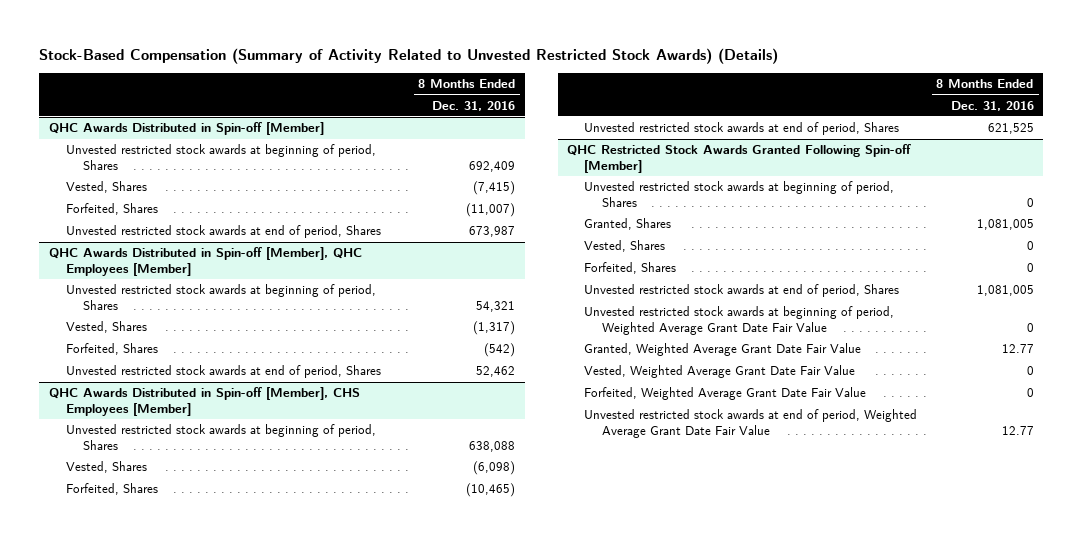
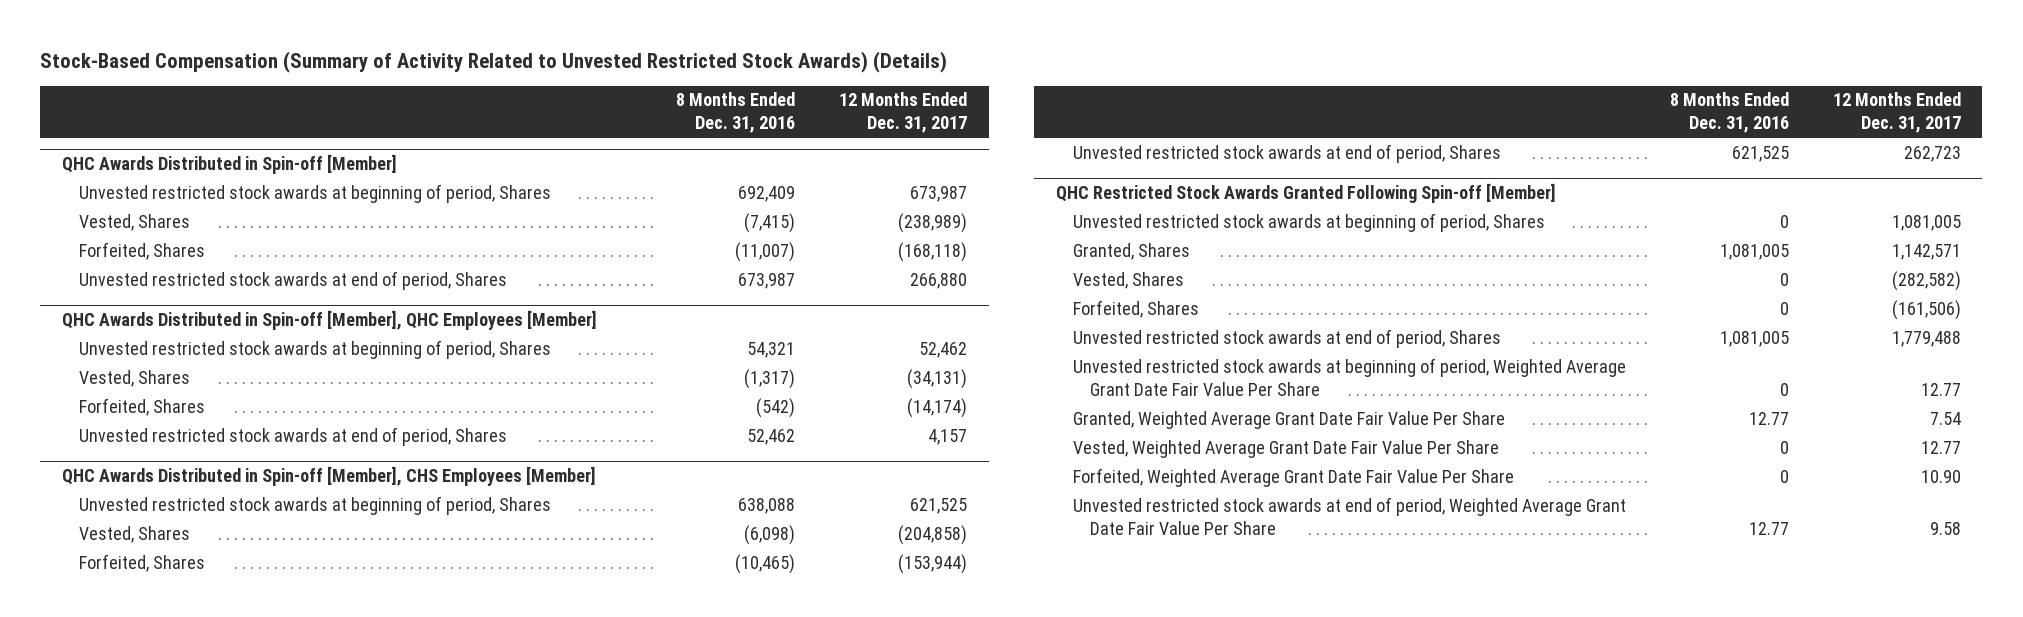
- | 8 Months Ended Dec. 31, 2016
+ | 8 Months Ended Dec. 31, 2016 | 12 Months Ended Dec. 31, 2017
@ QHC Restricted Stock Awards Granted Following Spin-off [Member]
- Unvested restricted stock awards at beginning of period, Weighted Average Grant Date Fair Value | 0
- Granted, Weighted Average Grant Date Fair Value | 12.77
- Vested, Weighted Average Grant Date Fair Value | 0
- Forfeited, Weighted Average Grant Date Fair Value | 0
- Unvested restricted stock awards at end of period, Weighted Average Grant Date Fair Value | 12.77
+ Unvested restricted stock awards at beginning of period, Weighted Average Grant Date Fair Value Per Share | 0 | 12.77
+ Granted, Weighted Average Grant Date Fair Value Per Share | 12.77 | 7.54
+ Vested, Weighted Average Grant Date Fair Value Per Share | 0 | 12.77
+ Forfeited, Weighted Average Grant Date Fair Value Per Share | 0 | 10.90
+ Unvested restricted stock awards at end of period, Weighted Average Grant Date Fair Value Per Share | 12.77 | 9.58

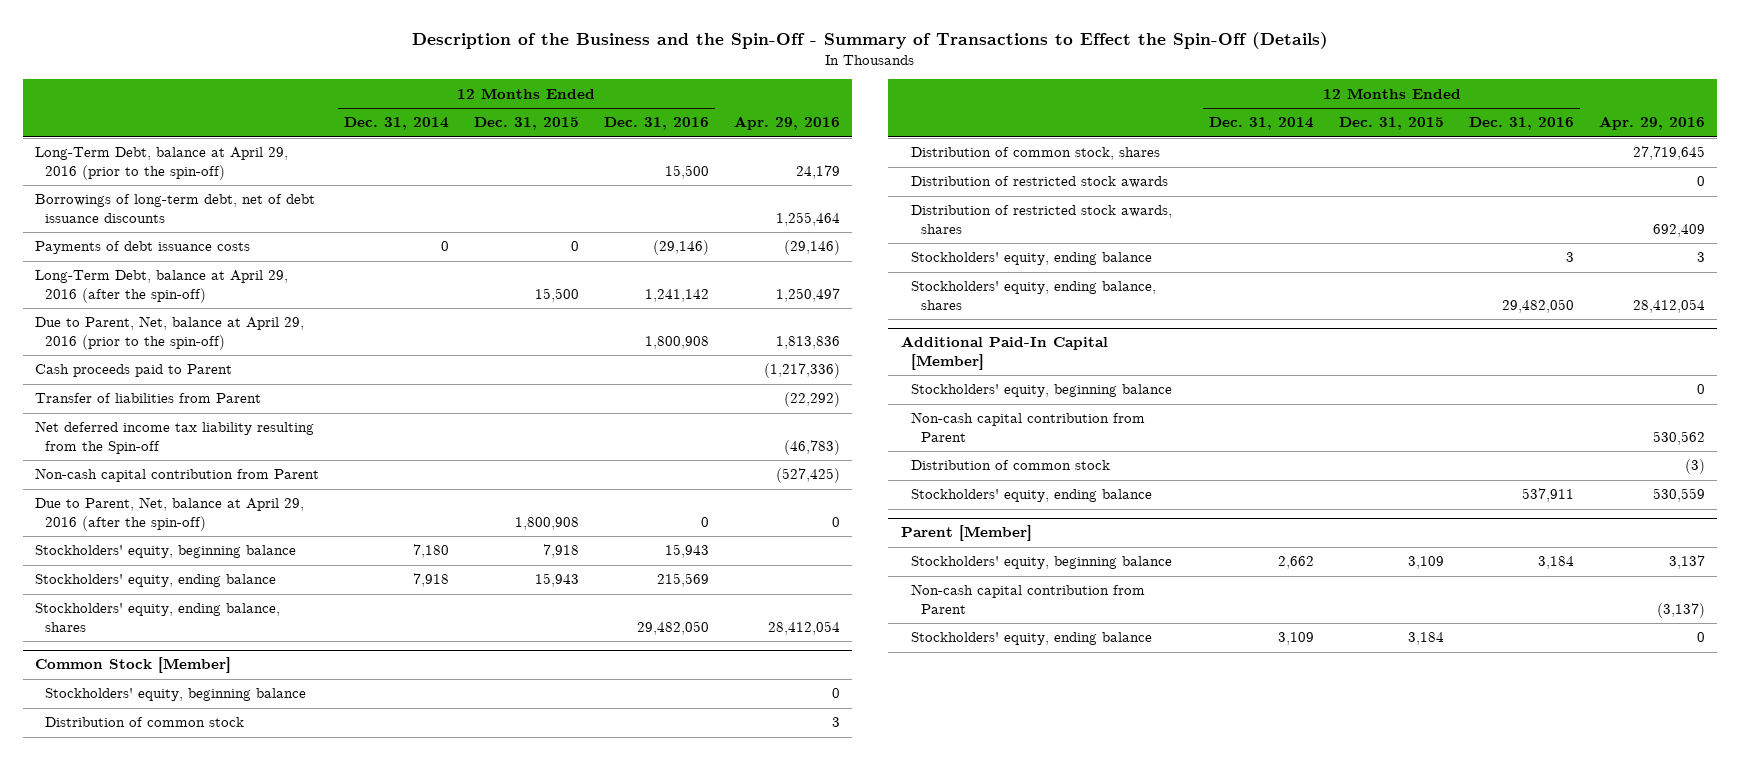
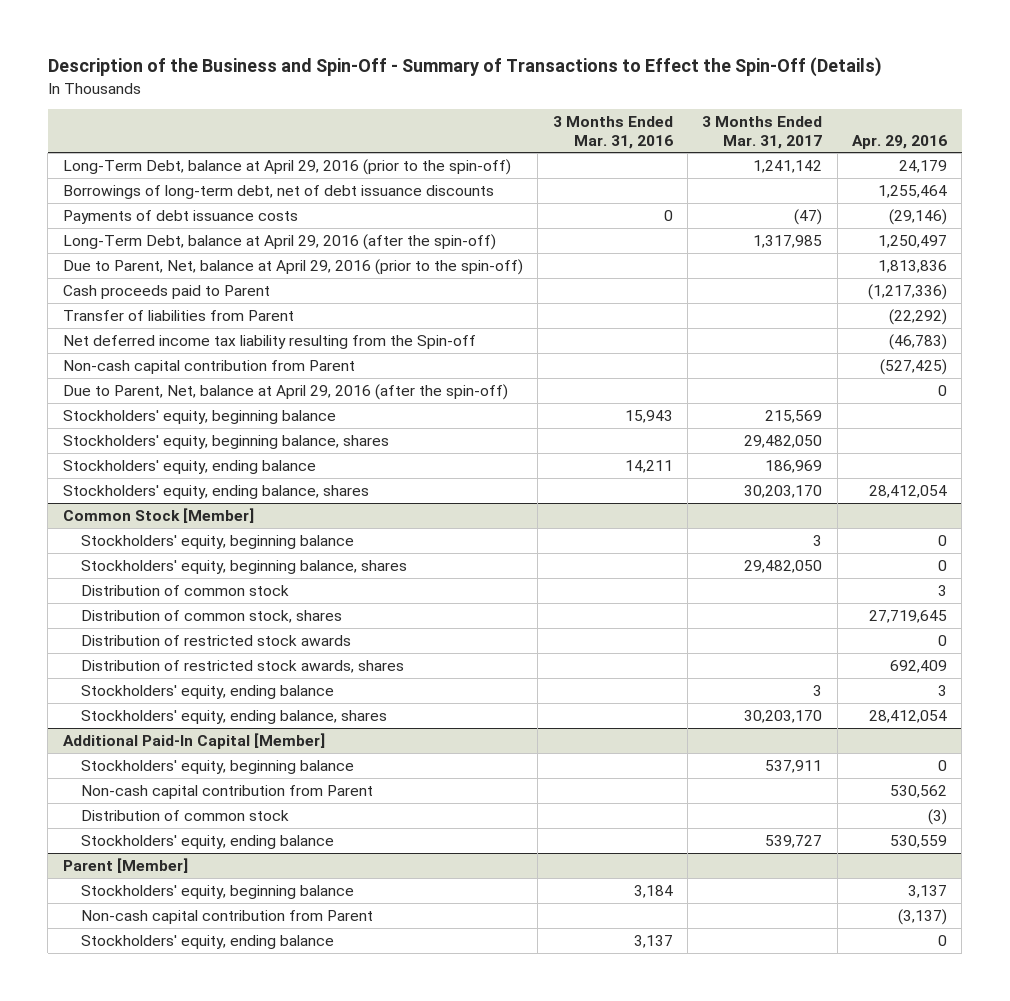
- Description of the Business and the Spin-Off - Summary of Transactions to Effect the Spin-Off (Details)
+ Description of the Business and Spin-Off - Summary of Transactions to Effect the Spin-Off (Details)
- | 12 Months Ended Dec. 31, 2014 | 12 Months Ended Dec. 31, 2015 | 12 Months Ended Dec. 31, 2016 | Apr. 29, 2016
+ | 3 Months Ended Mar. 31, 2016 | 3 Months Ended Mar. 31, 2017 | Apr. 29, 2016
+ Stockholders' equity, beginning balance, shares | | 29,482,050 |
@ Common Stock [Member]
+ Stockholders' equity, beginning balance, shares | | 29,482,050 | 0

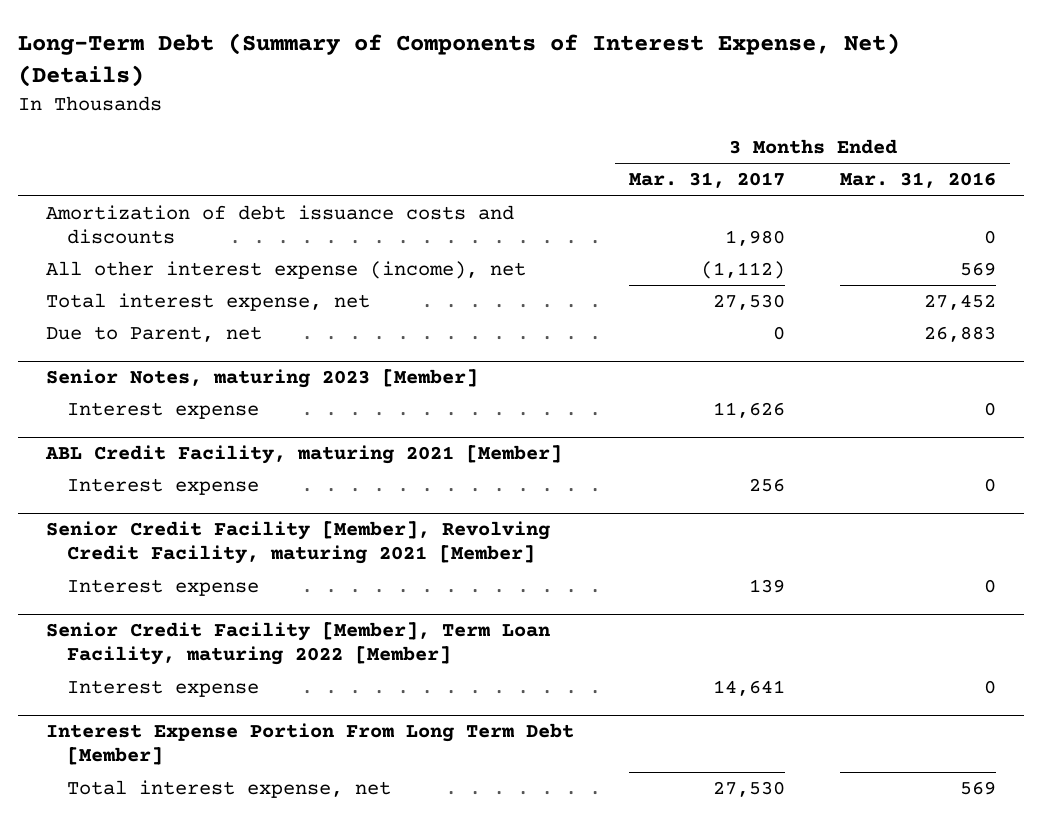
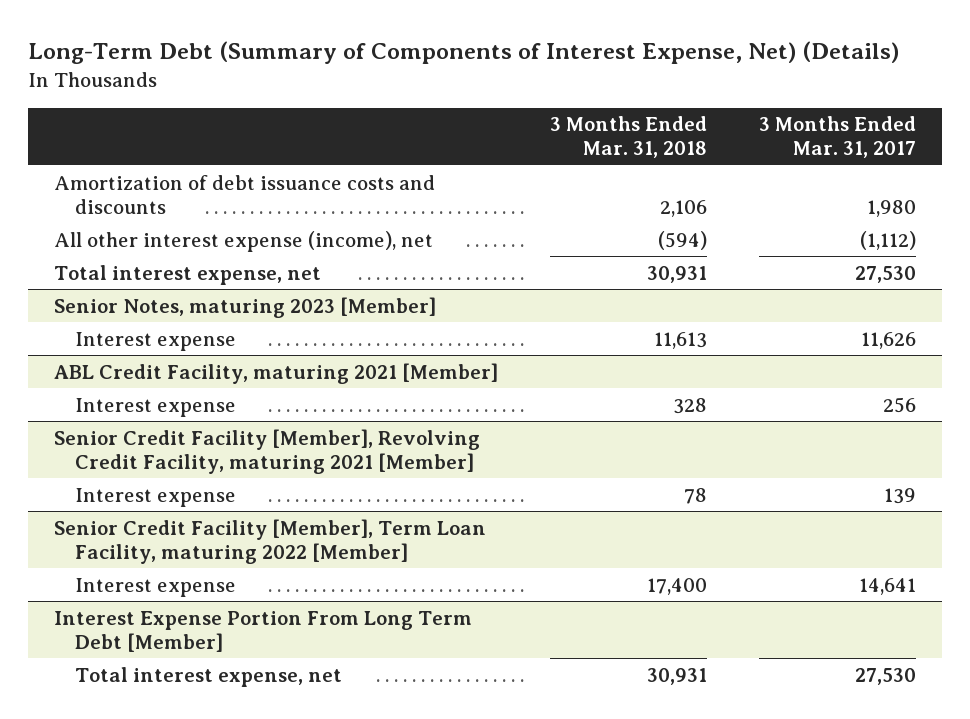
- | 3 Months Ended Mar. 31, 2017 | 3 Months Ended Mar. 31, 2016
+ | 3 Months Ended Mar. 31, 2018 | 3 Months Ended Mar. 31, 2017
- Due to Parent, net | 0 | 26,883

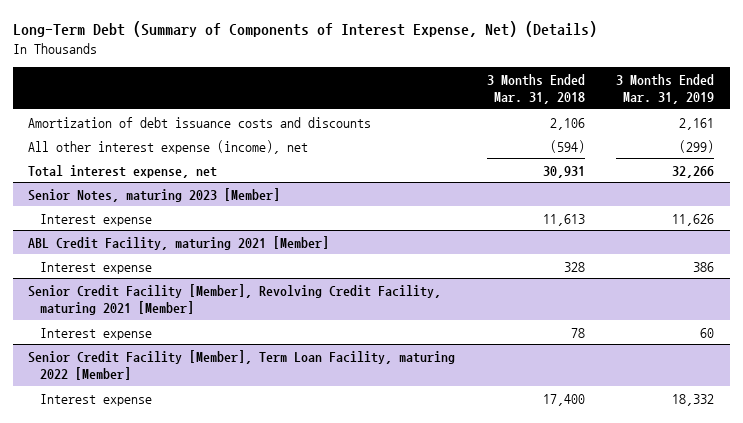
- | 3 Months Ended Mar. 31, 2018 | 3 Months Ended Mar. 31, 2017
+ | 3 Months Ended Mar. 31, 2018 | 3 Months Ended Mar. 31, 2019
- Interest Expense Portion From Long Term Debt [Member]
- Total interest expense, net | 30,931 | 27,530

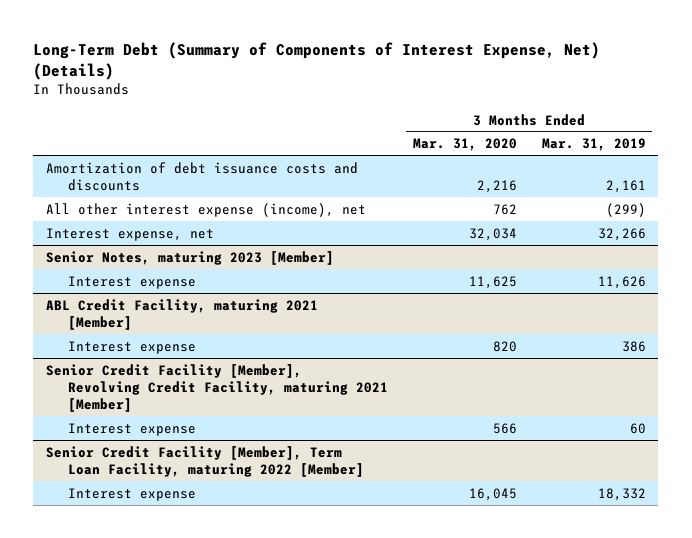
- | 3 Months Ended Mar. 31, 2018 | 3 Months Ended Mar. 31, 2019
+ | 3 Months Ended Mar. 31, 2020 | 3 Months Ended Mar. 31, 2019
- Total interest expense, net | 30,931 | 32,266
+ Interest expense, net | 32,034 | 32,266

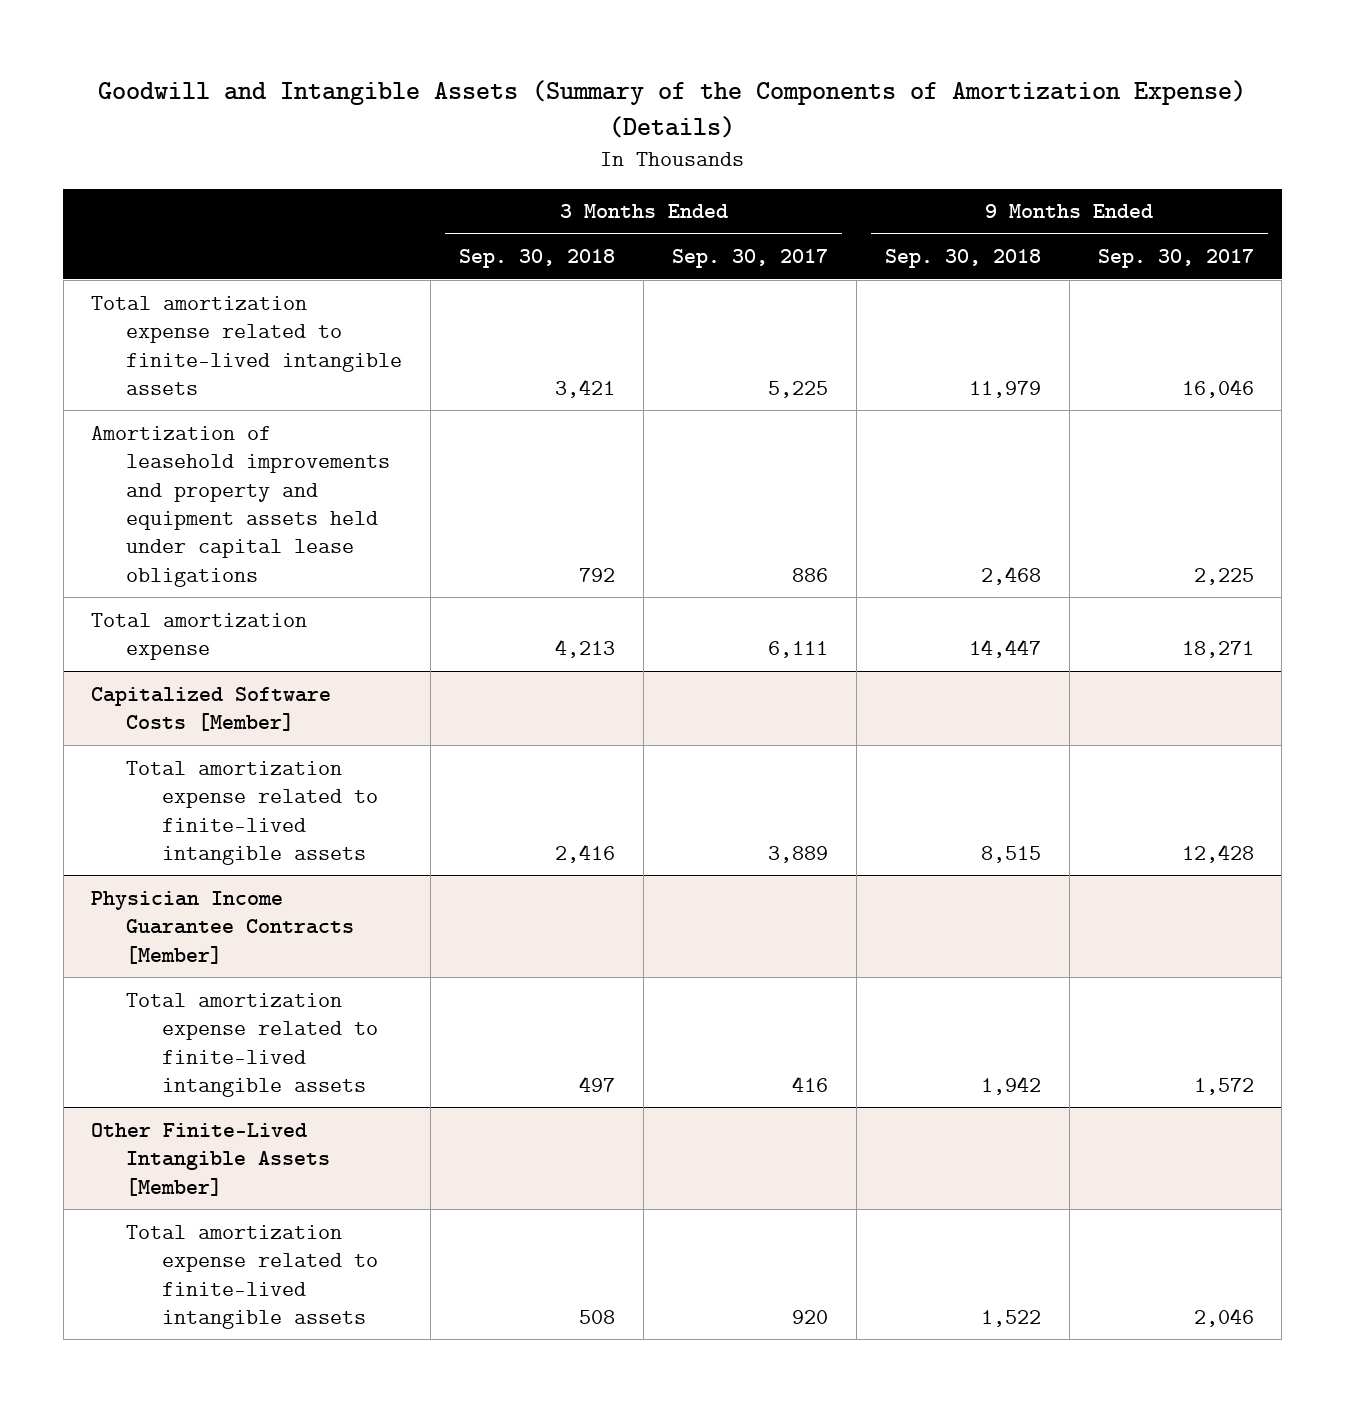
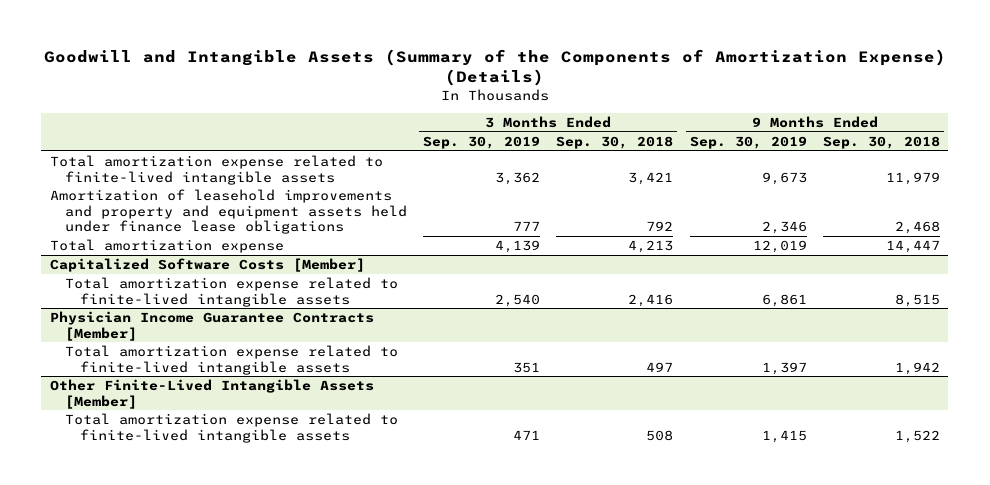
- | 3 Months Ended Sep. 30, 2018 | 3 Months Ended Sep. 30, 2017 | 9 Months Ended Sep. 30, 2018 | 9 Months Ended Sep. 30, 2017
+ | 3 Months Ended Sep. 30, 2019 | 3 Months Ended Sep. 30, 2018 | 9 Months Ended Sep. 30, 2019 | 9 Months Ended Sep. 30, 2018
- Amortization of leasehold improvements and property and equipment assets held under capital lease obligations | 792 | 886 | 2,468 | 2,225
+ Amortization of leasehold improvements and property and equipment assets held under finance lease obligations | 777 | 792 | 2,346 | 2,468

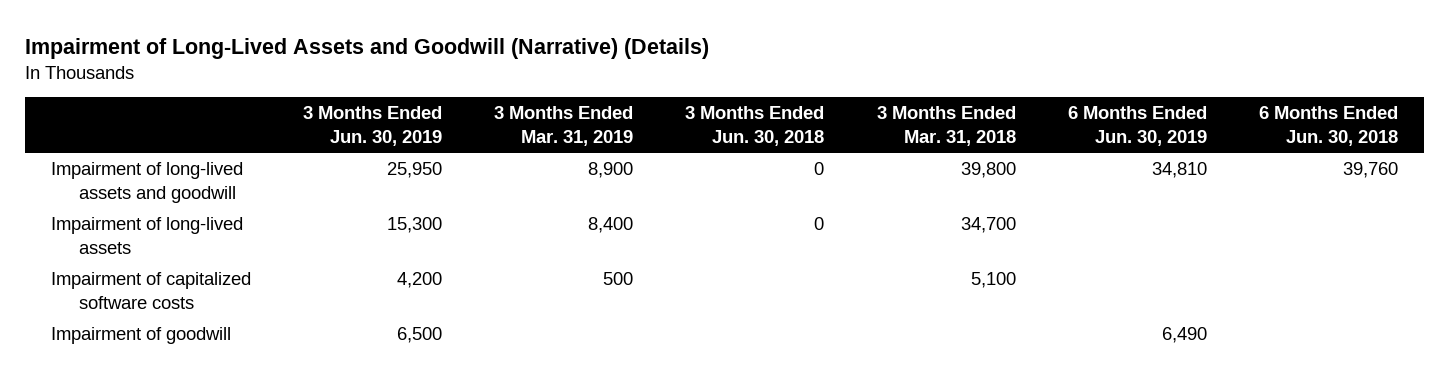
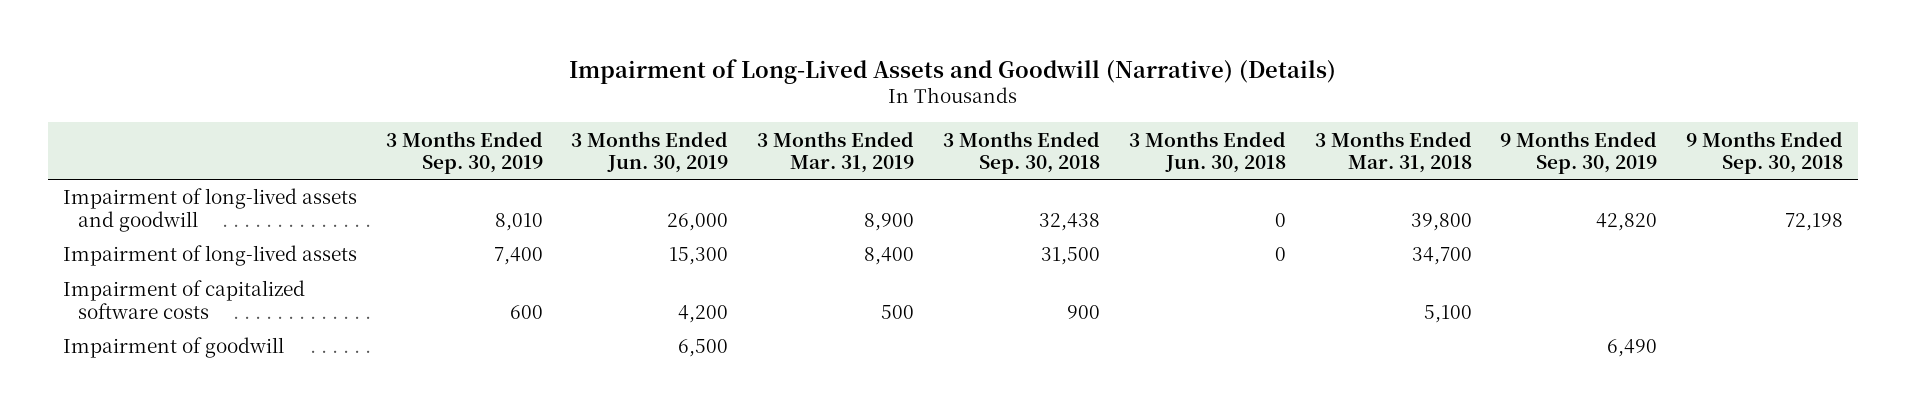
- | 3 Months Ended Jun. 30, 2019 | 3 Months Ended Mar. 31, 2019 | 3 Months Ended Jun. 30, 2018 | 3 Months Ended Mar. 31, 2018 | 6 Months Ended Jun. 30, 2019 | 6 Months Ended Jun. 30, 2018
+ | 3 Months Ended Sep. 30, 2019 | 3 Months Ended Jun. 30, 2019 | 3 Months Ended Mar. 31, 2019 | 3 Months Ended Sep. 30, 2018 | 3 Months Ended Jun. 30, 2018 | 3 Months Ended Mar. 31, 2018 | 9 Months Ended Sep. 30, 2019 | 9 Months Ended Sep. 30, 2018
- Impairment of long-lived assets and goodwill | 25,950 | 8,900 | 0 | 39,800 | 34,810 | 39,760
+ Impairment of long-lived assets and goodwill | 8,010 | 26,000 | 8,900 | 32,438 | 0 | 39,800 | 42,820 | 72,198

